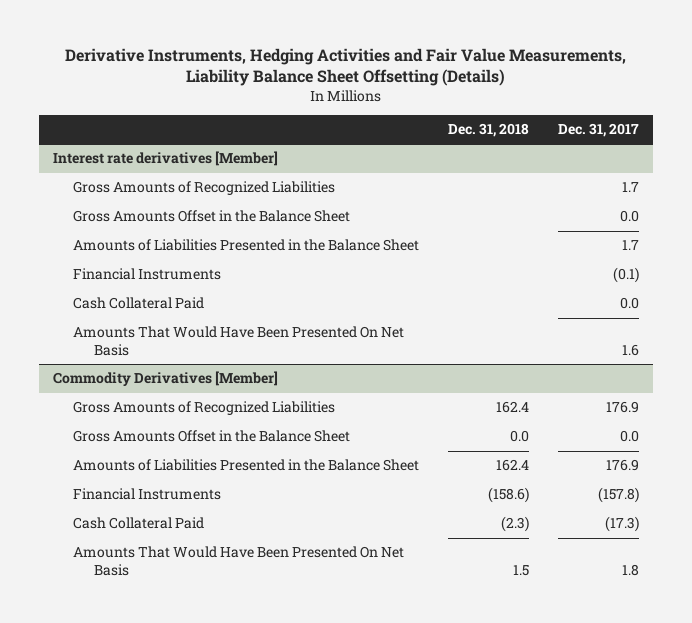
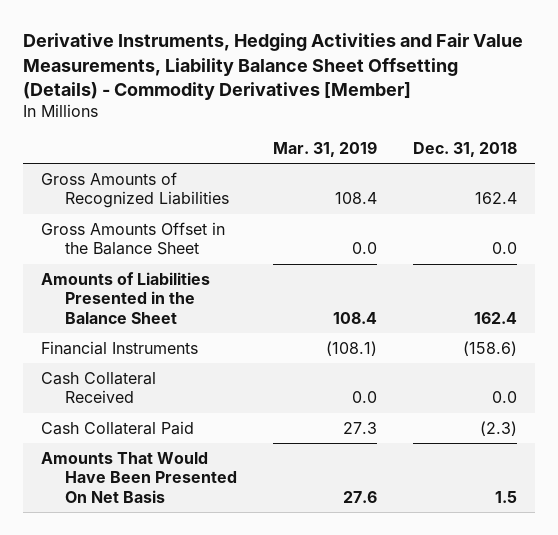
- Derivative Instruments, Hedging Activities and Fair Value Measurements, Liability Balance Sheet Offsetting (Details)
+ Derivative Instruments, Hedging Activities and Fair Value Measurements, Liability Balance Sheet Offsetting (Details) - Commodity Derivatives [Member]
- | Dec. 31, 2018 | Dec. 31, 2017
+ | Mar. 31, 2019 | Dec. 31, 2018
- Interest rate derivatives [Member]
- Gross Amounts of Recognized Liabilities | | 1.7
- Gross Amounts Offset in the Balance Sheet | | 0.0
- Amounts of Liabilities Presented in the Balance Sheet | | 1.7
- Financial Instruments | | (0.1)
- Cash Collateral Paid | | 0.0
- Amounts That Would Have Been Presented On Net Basis | | 1.6
- Commodity Derivatives [Member]
+ Cash Collateral Received | 0.0 | 0.0

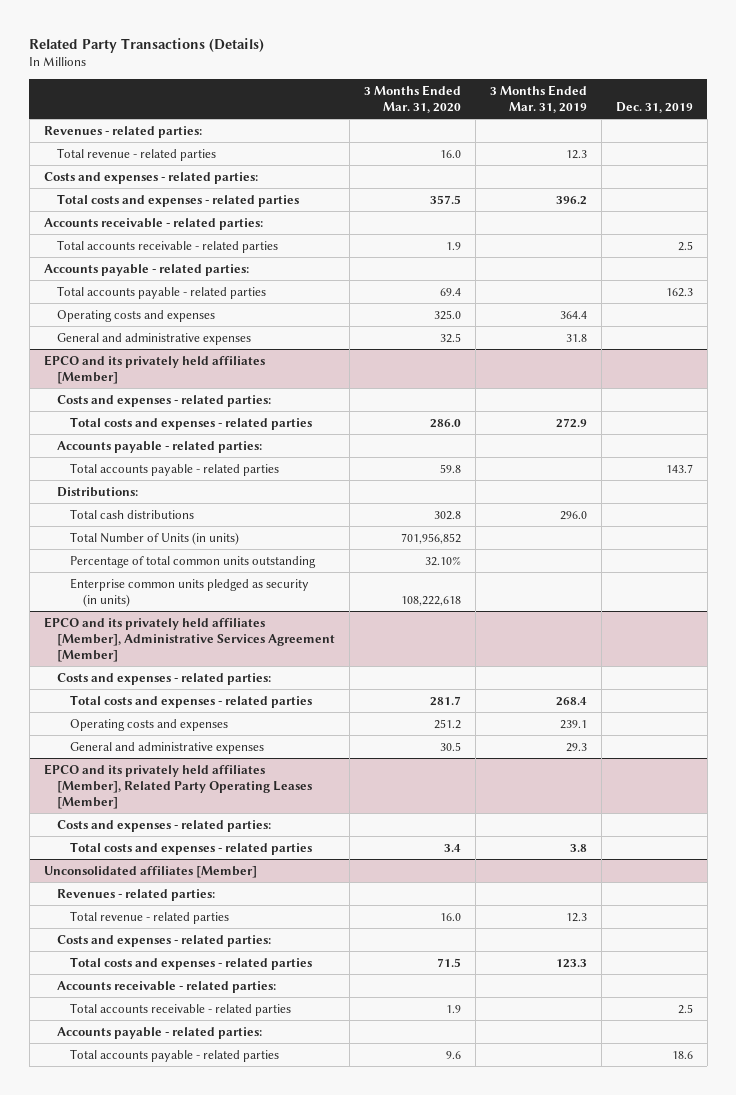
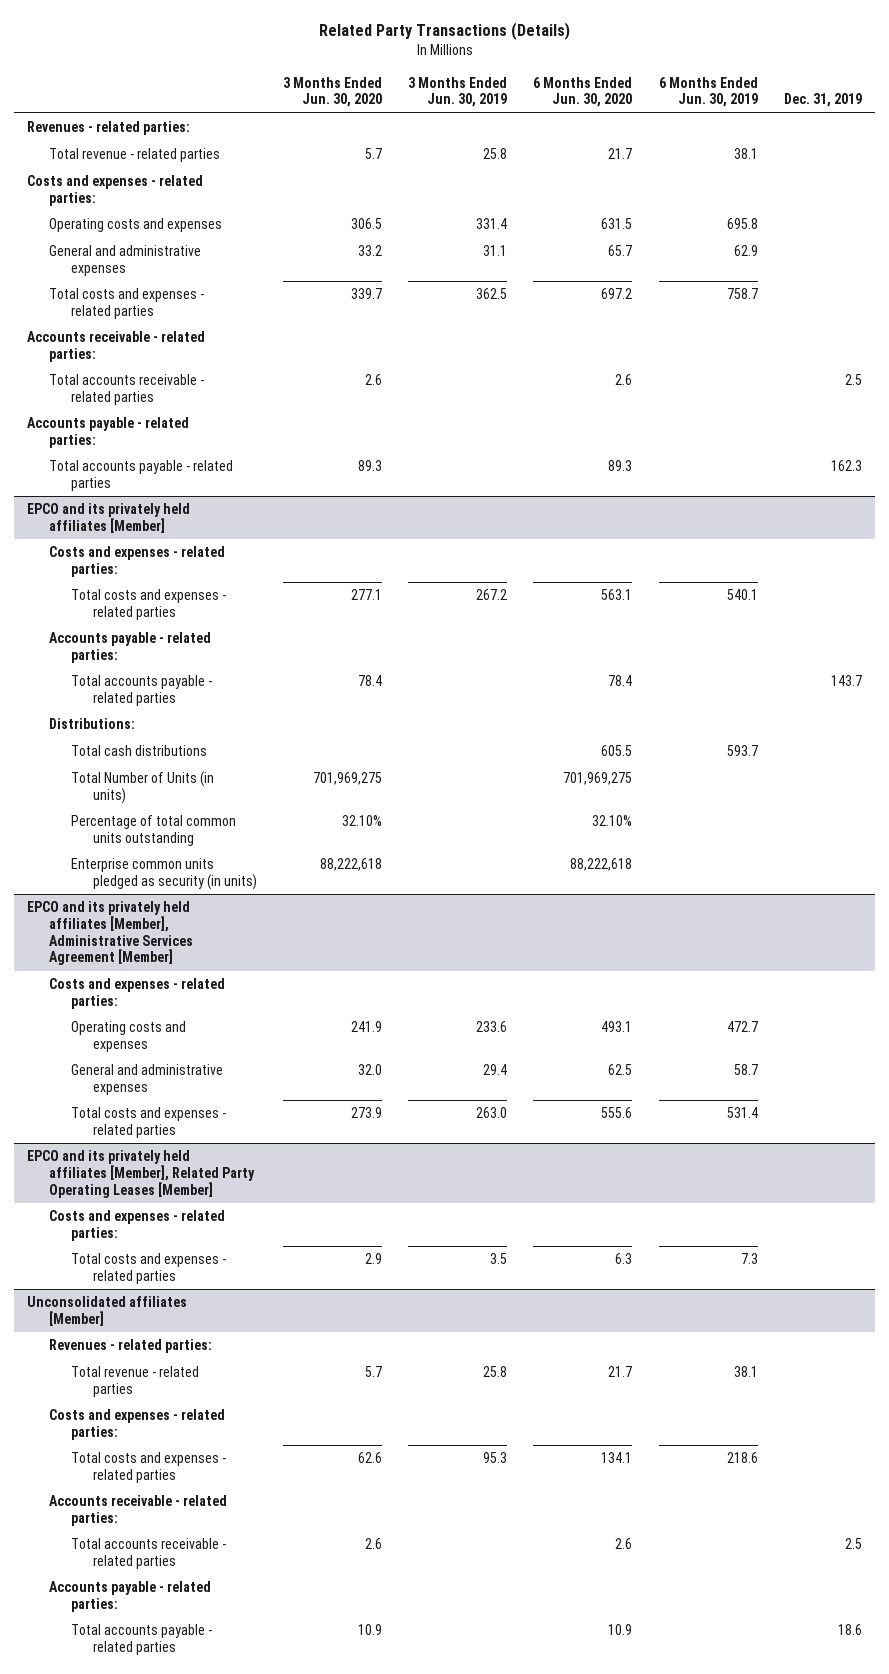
- | 3 Months Ended Mar. 31, 2020 | 3 Months Ended Mar. 31, 2019 | Dec. 31, 2019
+ | 3 Months Ended Jun. 30, 2020 | 3 Months Ended Jun. 30, 2019 | 6 Months Ended Jun. 30, 2020 | 6 Months Ended Jun. 30, 2019 | Dec. 31, 2019
moved up: Operating costs and expenses | 306.5 | 331.4 | 631.5 | 695.8 |
moved up: General and administrative expenses | 33.2 | 31.1 | 65.7 | 62.9 |
@ EPCO and its privately held affiliates [Member], Administrative Services Agreement [Member]
moved down: Total costs and expenses - related parties | 273.9 | 263.0 | 555.6 | 531.4 |

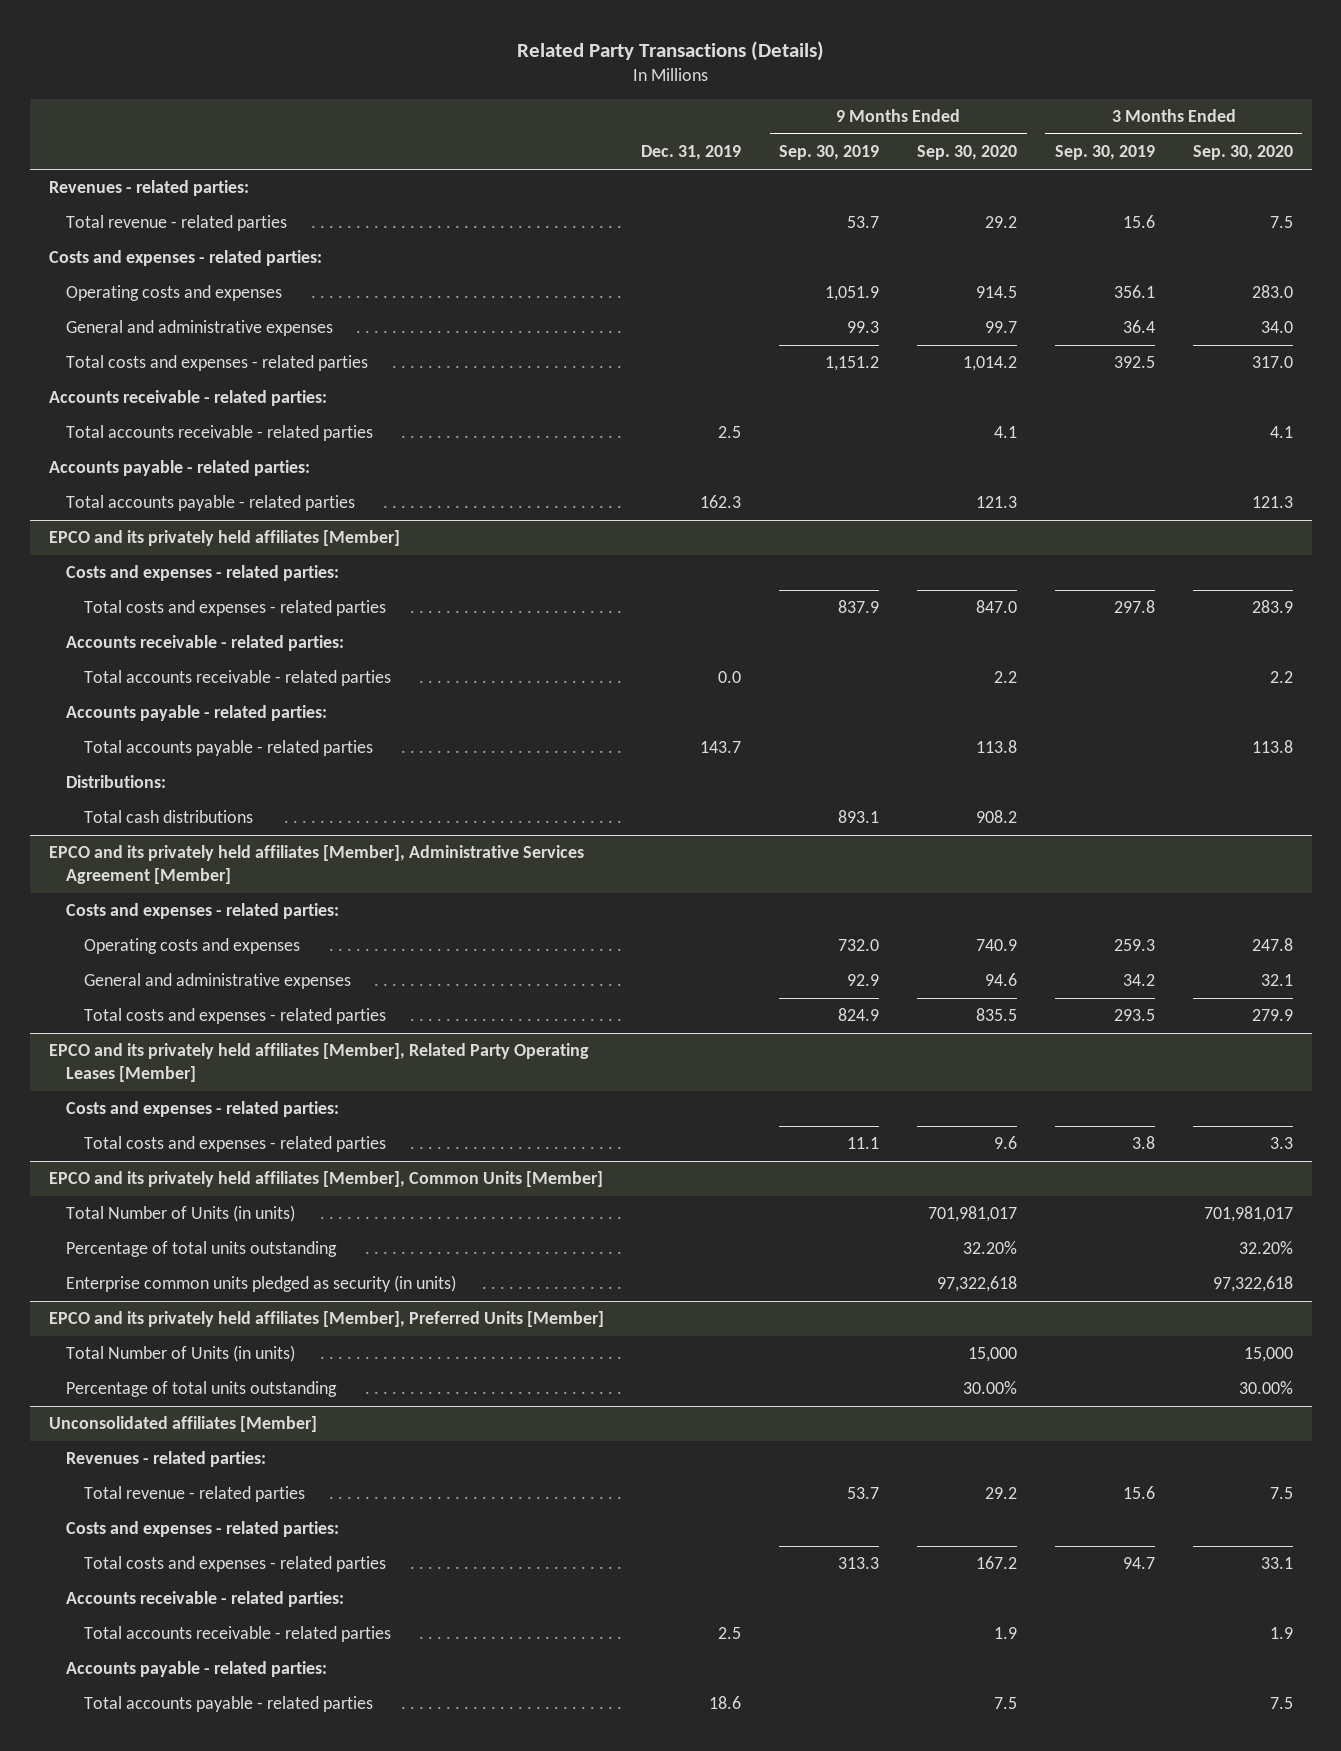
- | 3 Months Ended Jun. 30, 2020 | 3 Months Ended Jun. 30, 2019 | 6 Months Ended Jun. 30, 2020 | 6 Months Ended Jun. 30, 2019 | Dec. 31, 2019
+ | Dec. 31, 2019 | 9 Months Ended Sep. 30, 2019 | 9 Months Ended Sep. 30, 2020 | 3 Months Ended Sep. 30, 2019 | 3 Months Ended Sep. 30, 2020
@ EPCO and its privately held affiliates [Member]
+ Accounts receivable - related parties:
+ Total accounts receivable - related parties | 0.0 | | 2.2 | | 2.2
- Total Number of Units (in units) | 701,969,275 | | 701,969,275 | |
- Percentage of total common units outstanding | 32.10% | | 32.10% | |
- Enterprise common units pledged as security (in units) | 88,222,618 | | 88,222,618 | |
+ EPCO and its privately held affiliates [Member], Common Units [Member]
+ Total Number of Units (in units) | | | 701,981,017 | | 701,981,017
+ Percentage of total units outstanding | | | 32.20% | | 32.20%
+ Enterprise common units pledged as security (in units) | | | 97,322,618 | | 97,322,618
+ EPCO and its privately held affiliates [Member], Preferred Units [Member]
+ Total Number of Units (in units) | | | 15,000 | | 15,000
+ Percentage of total units outstanding | | | 30.00% | | 30.00%

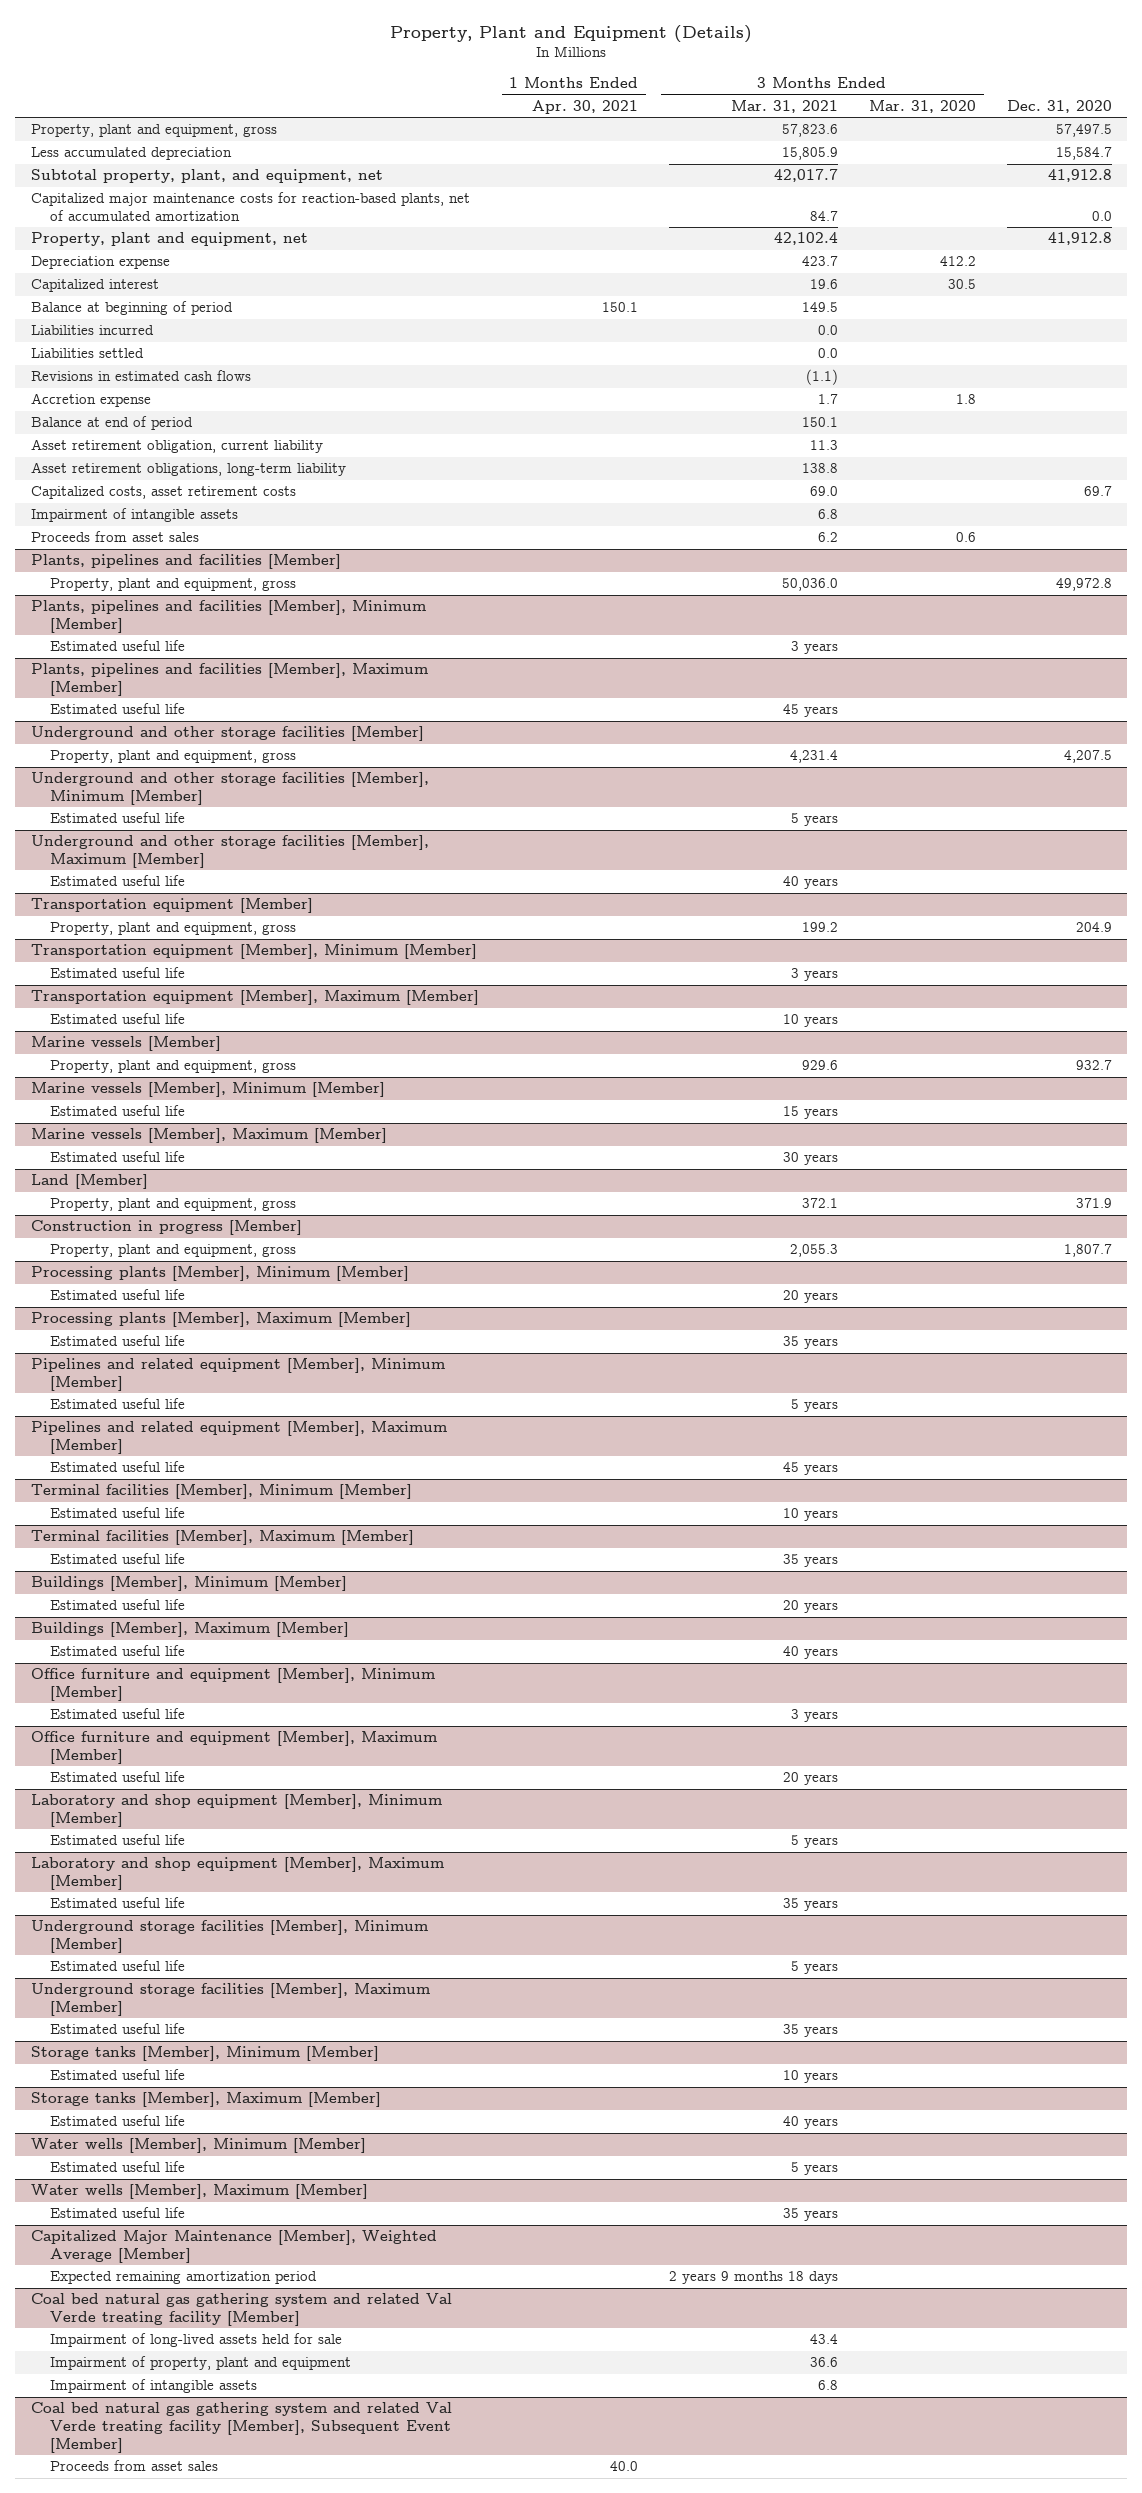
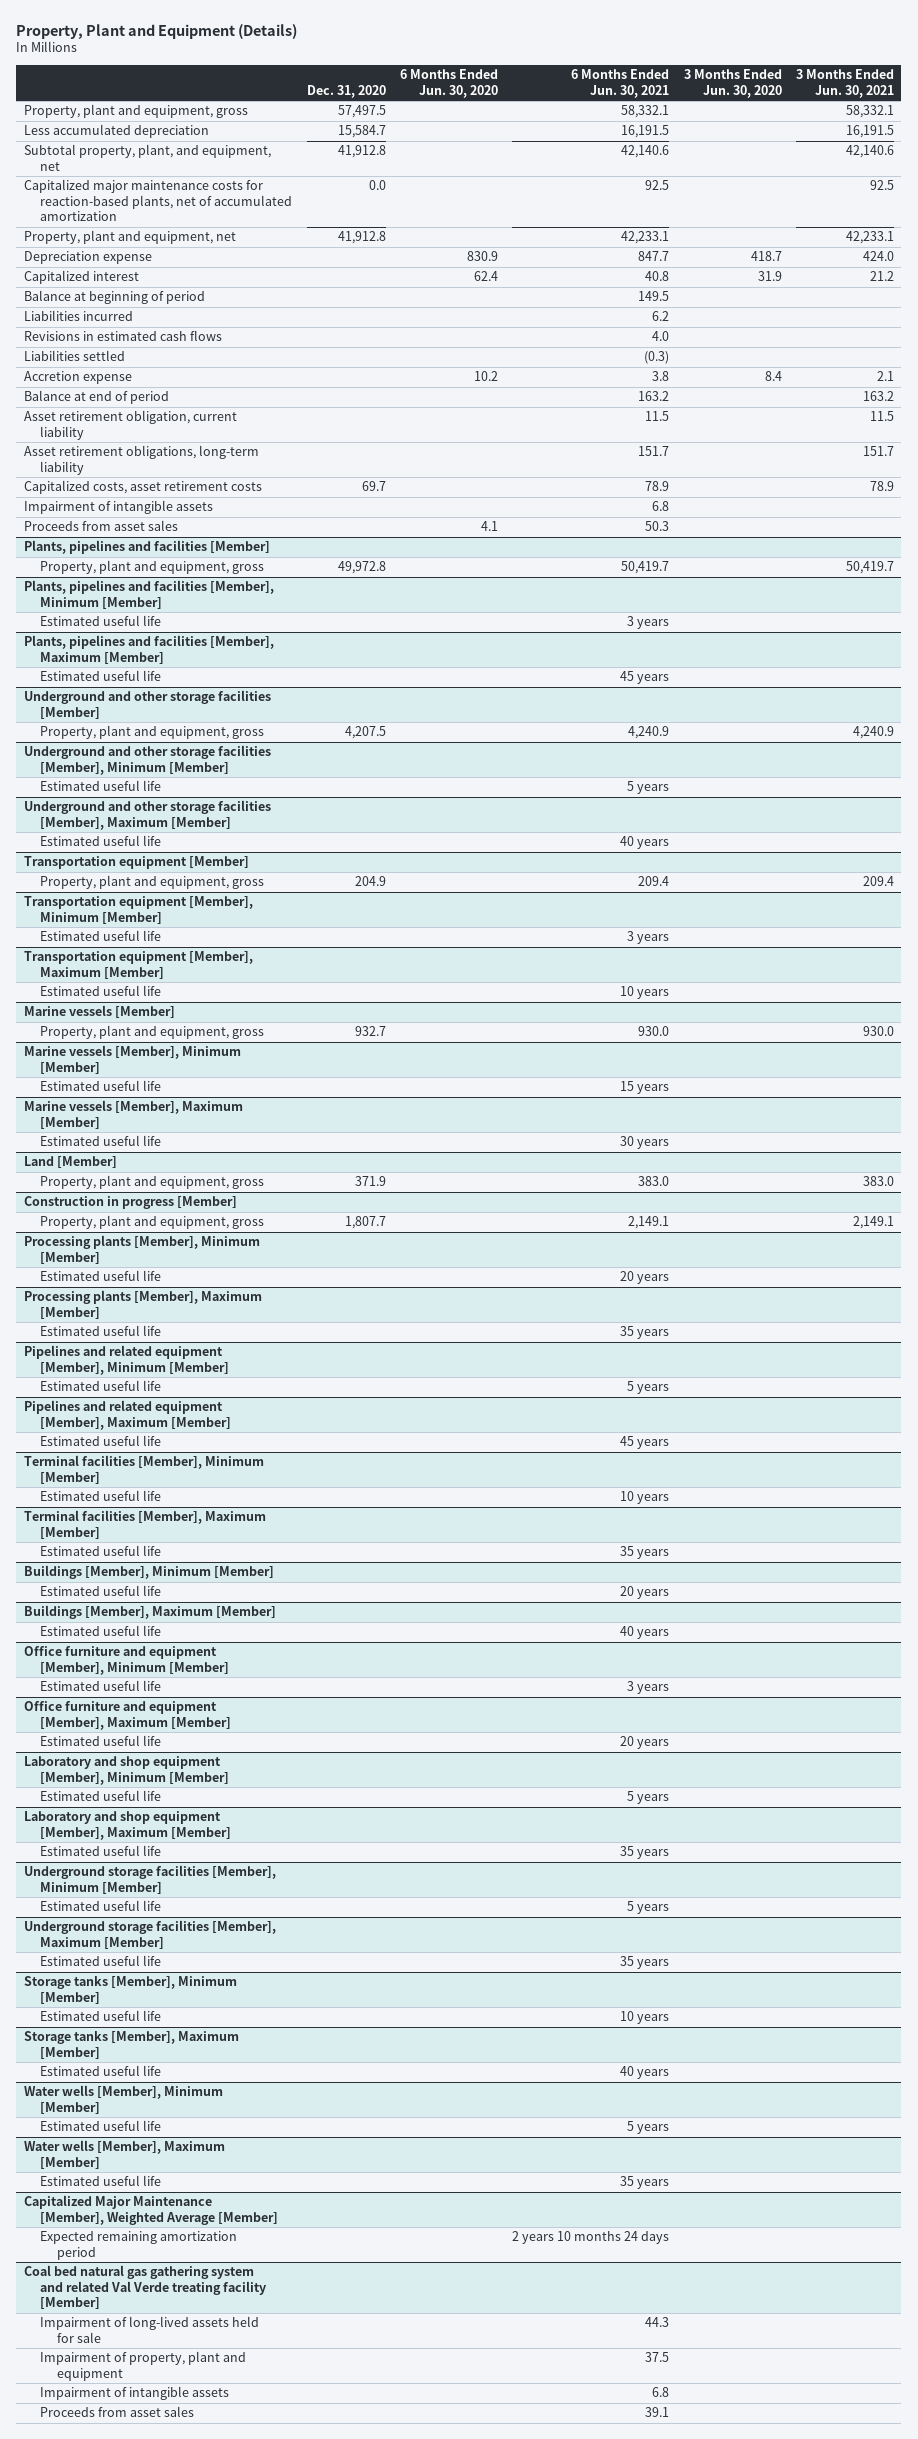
- | 1 Months Ended Apr. 30, 2021 | 3 Months Ended Mar. 31, 2021 | 3 Months Ended Mar. 31, 2020 | Dec. 31, 2020
+ | Dec. 31, 2020 | 6 Months Ended Jun. 30, 2020 | 6 Months Ended Jun. 30, 2021 | 3 Months Ended Jun. 30, 2020 | 3 Months Ended Jun. 30, 2021
moved down: Liabilities settled | | | (0.3) | |
- Coal bed natural gas gathering system and related Val Verde treating facility [Member], Subsequent Event [Member]
- Proceeds from asset sales | 40.0 | | |
@ Coal bed natural gas gathering system and related Val Verde treating facility [Member]
+ Proceeds from asset sales | | | 39.1 | |

